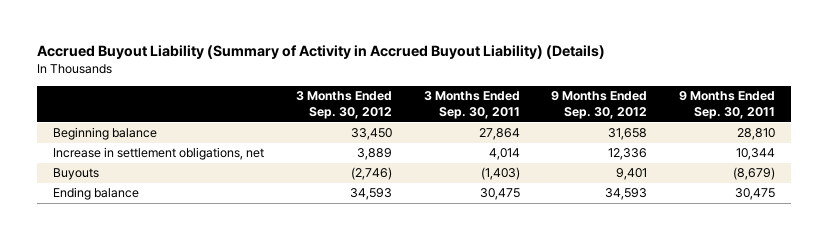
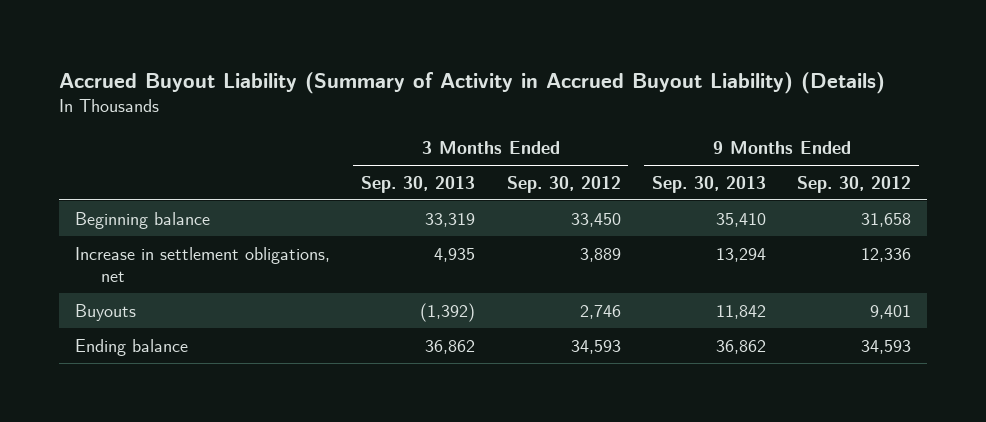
- | 3 Months Ended Sep. 30, 2012 | 3 Months Ended Sep. 30, 2011 | 9 Months Ended Sep. 30, 2012 | 9 Months Ended Sep. 30, 2011
+ | 3 Months Ended Sep. 30, 2013 | 3 Months Ended Sep. 30, 2012 | 9 Months Ended Sep. 30, 2013 | 9 Months Ended Sep. 30, 2012
- Buyouts | (2,746) | (1,403) | 9,401 | (8,679)
+ Buyouts | (1,392) | 2,746 | 11,842 | 9,401

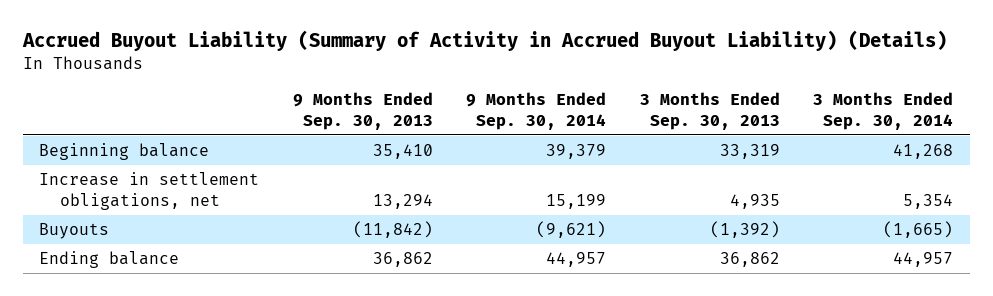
- | 3 Months Ended Sep. 30, 2013 | 3 Months Ended Sep. 30, 2012 | 9 Months Ended Sep. 30, 2013 | 9 Months Ended Sep. 30, 2012
+ | 9 Months Ended Sep. 30, 2013 | 9 Months Ended Sep. 30, 2014 | 3 Months Ended Sep. 30, 2013 | 3 Months Ended Sep. 30, 2014
- Buyouts | (1,392) | 2,746 | 11,842 | 9,401
+ Buyouts | (11,842) | (9,621) | (1,392) | (1,665)

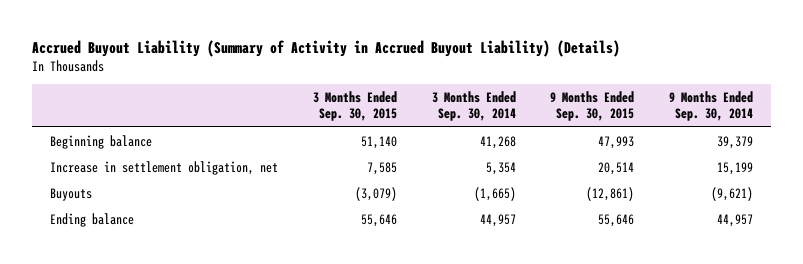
- | 9 Months Ended Sep. 30, 2013 | 9 Months Ended Sep. 30, 2014 | 3 Months Ended Sep. 30, 2013 | 3 Months Ended Sep. 30, 2014
+ | 3 Months Ended Sep. 30, 2015 | 3 Months Ended Sep. 30, 2014 | 9 Months Ended Sep. 30, 2015 | 9 Months Ended Sep. 30, 2014
- Increase in settlement obligations, net | 13,294 | 15,199 | 4,935 | 5,354
+ Increase in settlement obligation, net | 7,585 | 5,354 | 20,514 | 15,199

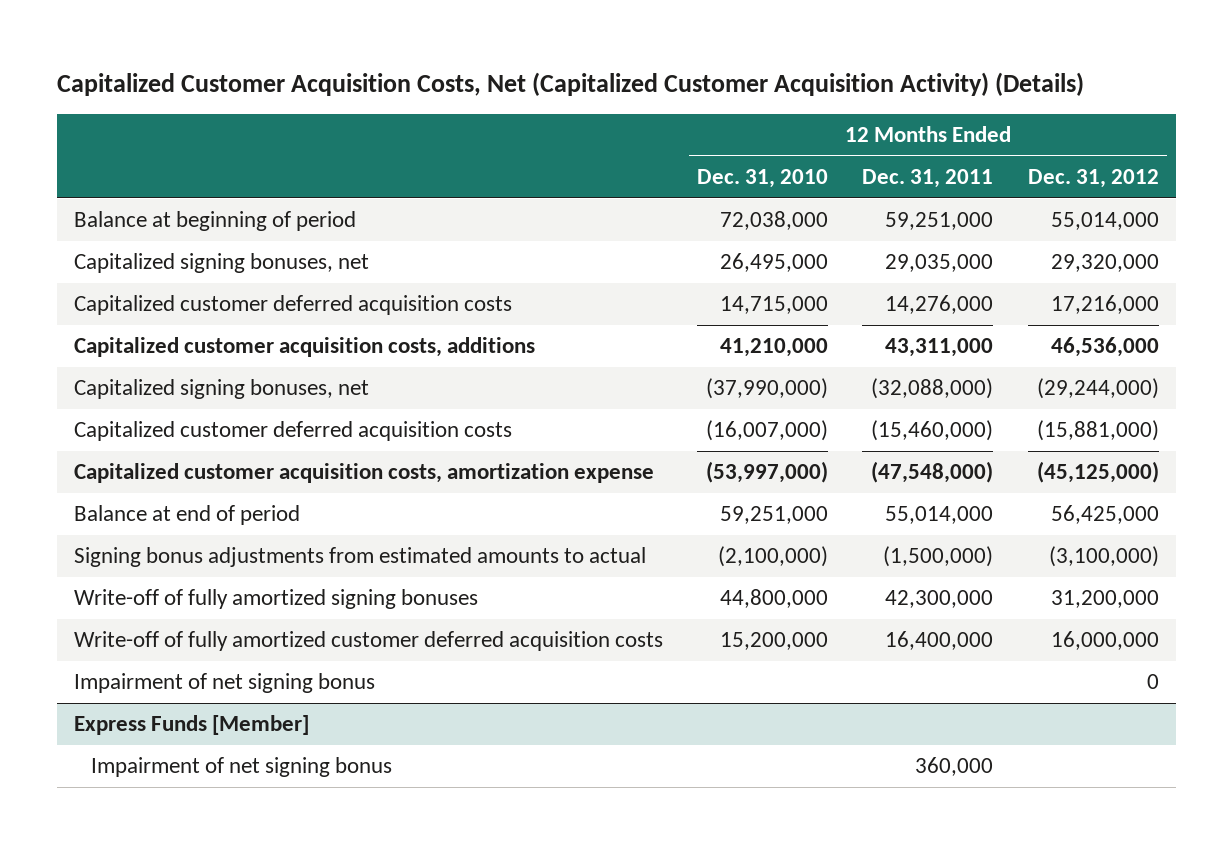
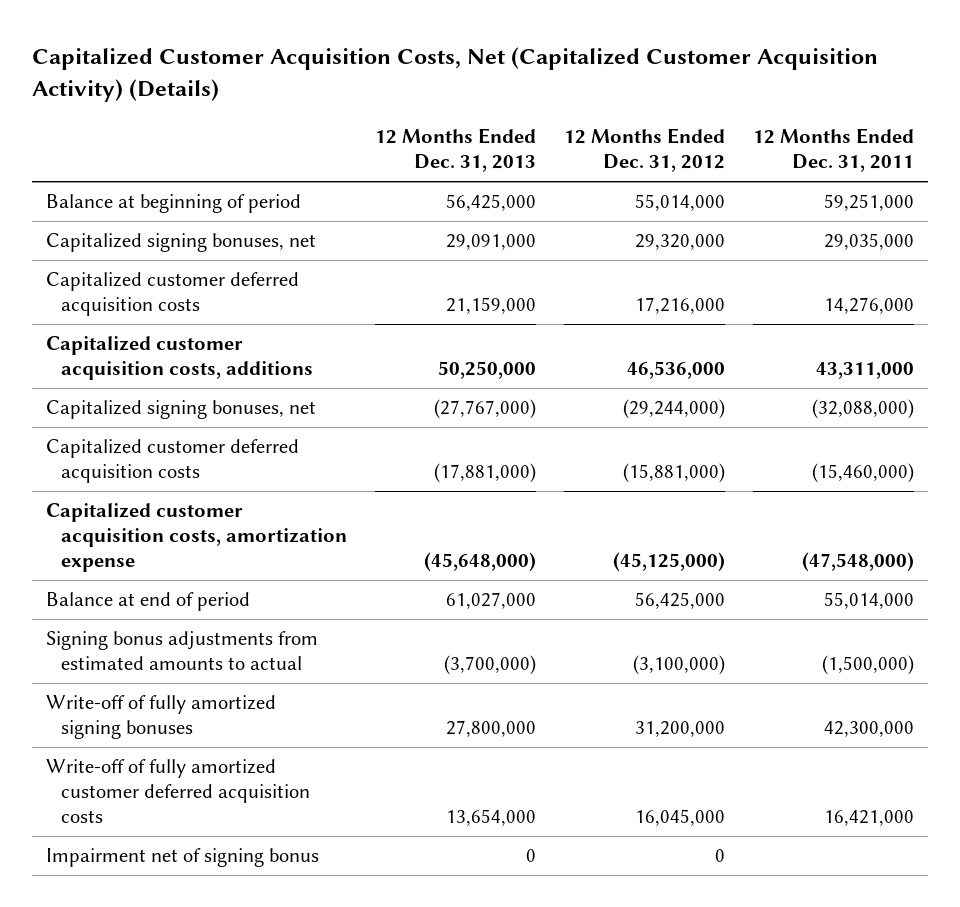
- | 12 Months Ended Dec. 31, 2010 | 12 Months Ended Dec. 31, 2011 | 12 Months Ended Dec. 31, 2012
+ | 12 Months Ended Dec. 31, 2013 | 12 Months Ended Dec. 31, 2012 | 12 Months Ended Dec. 31, 2011
- Write-off of fully amortized customer deferred acquisition costs | 15,200,000 | 16,400,000 | 16,000,000
- Impairment of net signing bonus | | | 0
- Express Funds [Member]
- Impairment of net signing bonus | | 360,000 |
+ Write-off of fully amortized customer deferred acquisition costs | 13,654,000 | 16,045,000 | 16,421,000
+ Impairment net of signing bonus | 0 | 0 |

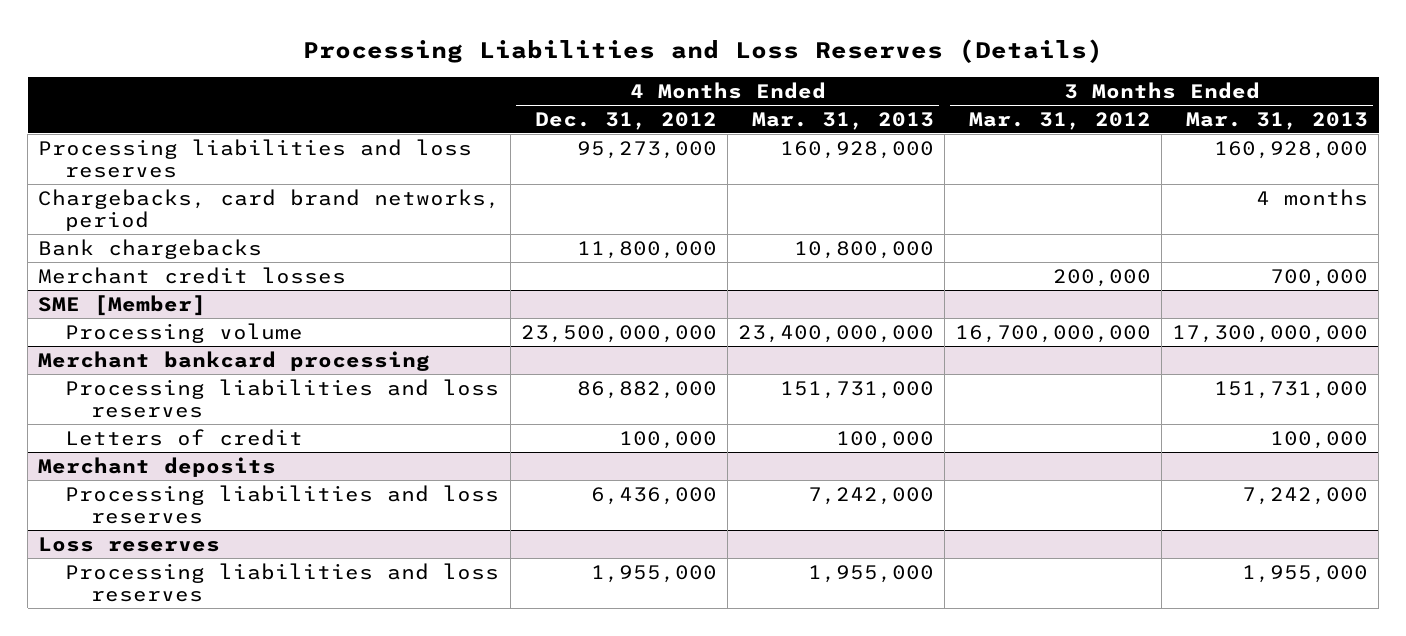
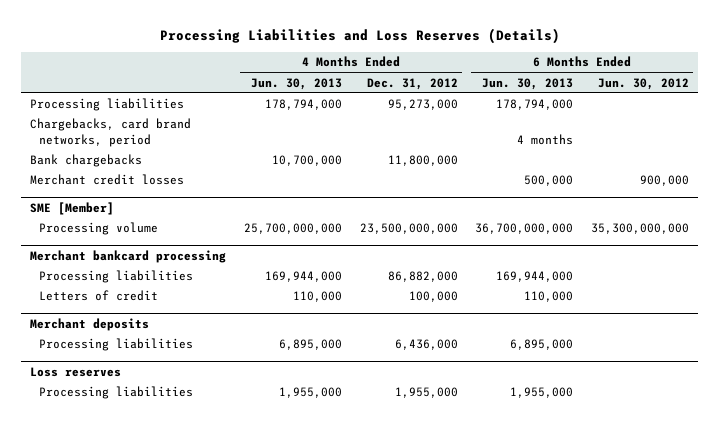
- | 4 Months Ended Dec. 31, 2012 | 4 Months Ended Mar. 31, 2013 | 3 Months Ended Mar. 31, 2012 | 3 Months Ended Mar. 31, 2013
+ | 4 Months Ended Jun. 30, 2013 | 4 Months Ended Dec. 31, 2012 | 6 Months Ended Jun. 30, 2013 | 6 Months Ended Jun. 30, 2012
- Processing liabilities and loss reserves | 95,273,000 | 160,928,000 | | 160,928,000
+ Processing liabilities | 178,794,000 | 95,273,000 | 178,794,000 |
@ Merchant bankcard processing
- Processing liabilities and loss reserves | 86,882,000 | 151,731,000 | | 151,731,000
+ Processing liabilities | 169,944,000 | 86,882,000 | 169,944,000 |
@ Merchant deposits
- Processing liabilities and loss reserves | 6,436,000 | 7,242,000 | | 7,242,000
+ Processing liabilities | 6,895,000 | 6,436,000 | 6,895,000 |
@ Loss reserves
- Processing liabilities and loss reserves | 1,955,000 | 1,955,000 | | 1,955,000
+ Processing liabilities | 1,955,000 | 1,955,000 | 1,955,000 |

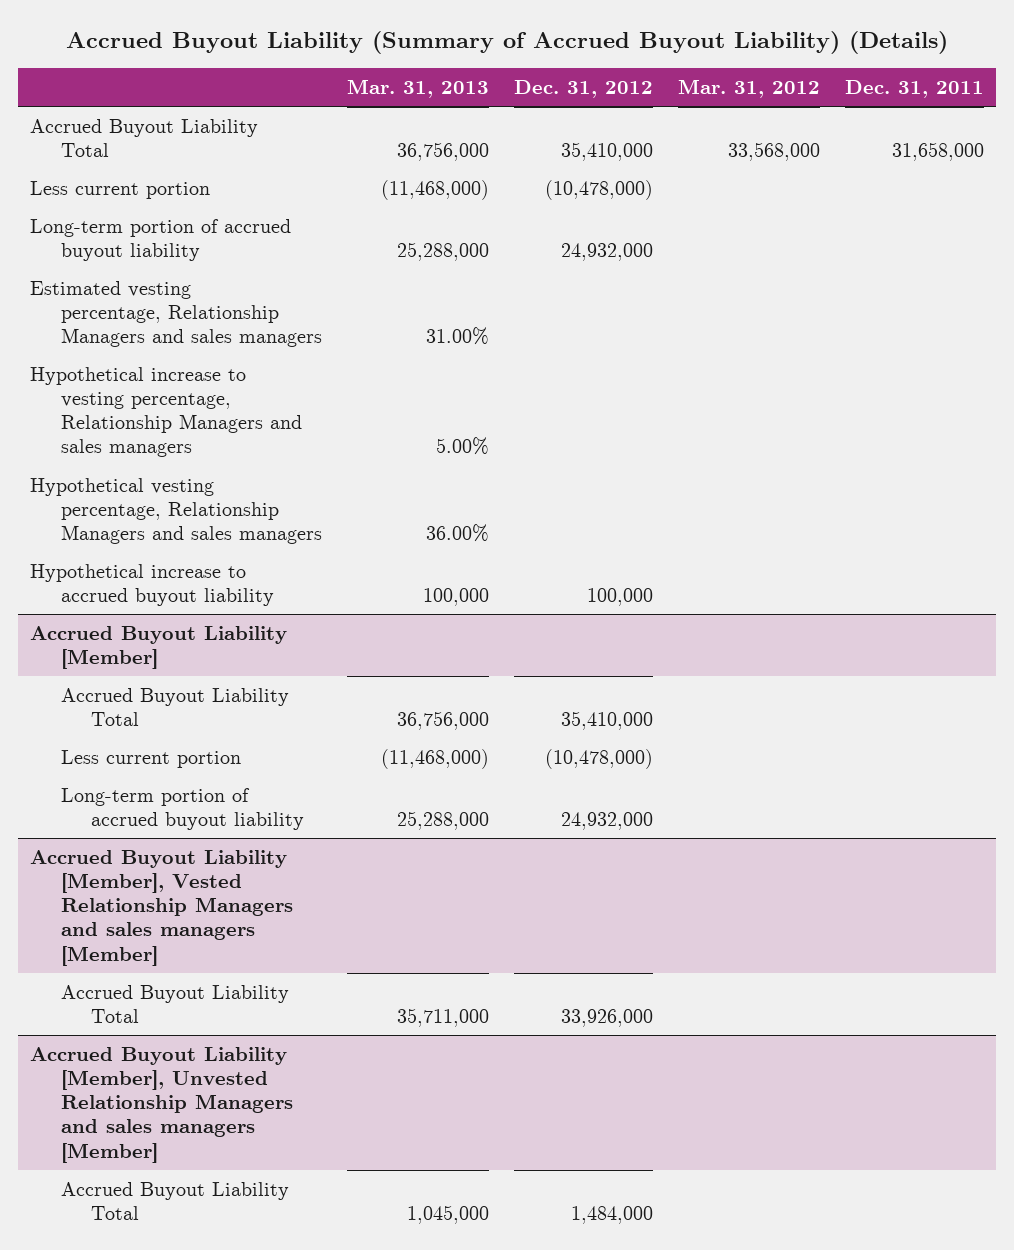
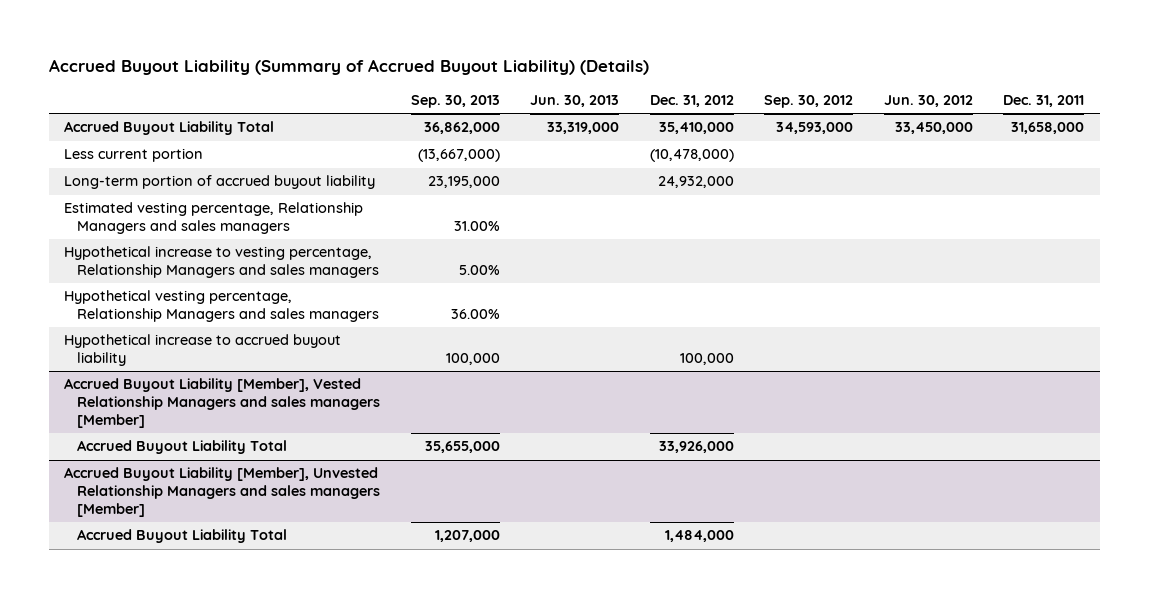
- | Mar. 31, 2013 | Dec. 31, 2012 | Mar. 31, 2012 | Dec. 31, 2011
+ | Sep. 30, 2013 | Jun. 30, 2013 | Dec. 31, 2012 | Sep. 30, 2012 | Jun. 30, 2012 | Dec. 31, 2011
- Accrued Buyout Liability [Member]
- Accrued Buyout Liability Total | 36,756,000 | 35,410,000 | |
- Less current portion | (11,468,000) | (10,478,000) | |
- Long-term portion of accrued buyout liability | 25,288,000 | 24,932,000 | |

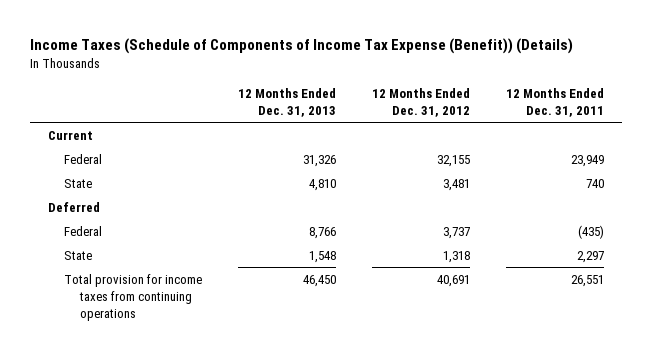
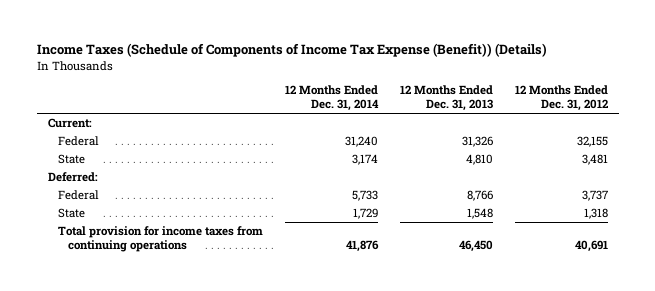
- | 12 Months Ended Dec. 31, 2013 | 12 Months Ended Dec. 31, 2012 | 12 Months Ended Dec. 31, 2011
+ | 12 Months Ended Dec. 31, 2014 | 12 Months Ended Dec. 31, 2013 | 12 Months Ended Dec. 31, 2012
- Current
+ Current:
- Deferred
+ Deferred:

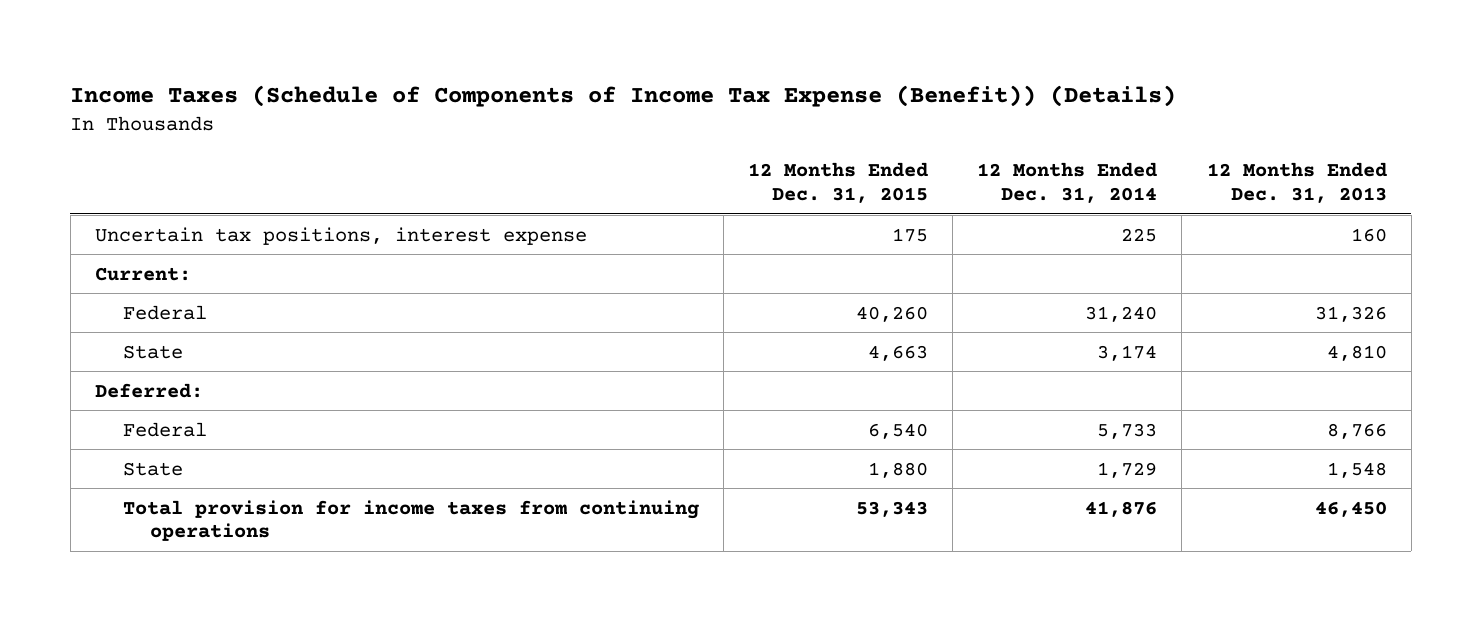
- | 12 Months Ended Dec. 31, 2014 | 12 Months Ended Dec. 31, 2013 | 12 Months Ended Dec. 31, 2012
+ | 12 Months Ended Dec. 31, 2015 | 12 Months Ended Dec. 31, 2014 | 12 Months Ended Dec. 31, 2013
+ Uncertain tax positions, interest expense | 175 | 225 | 160

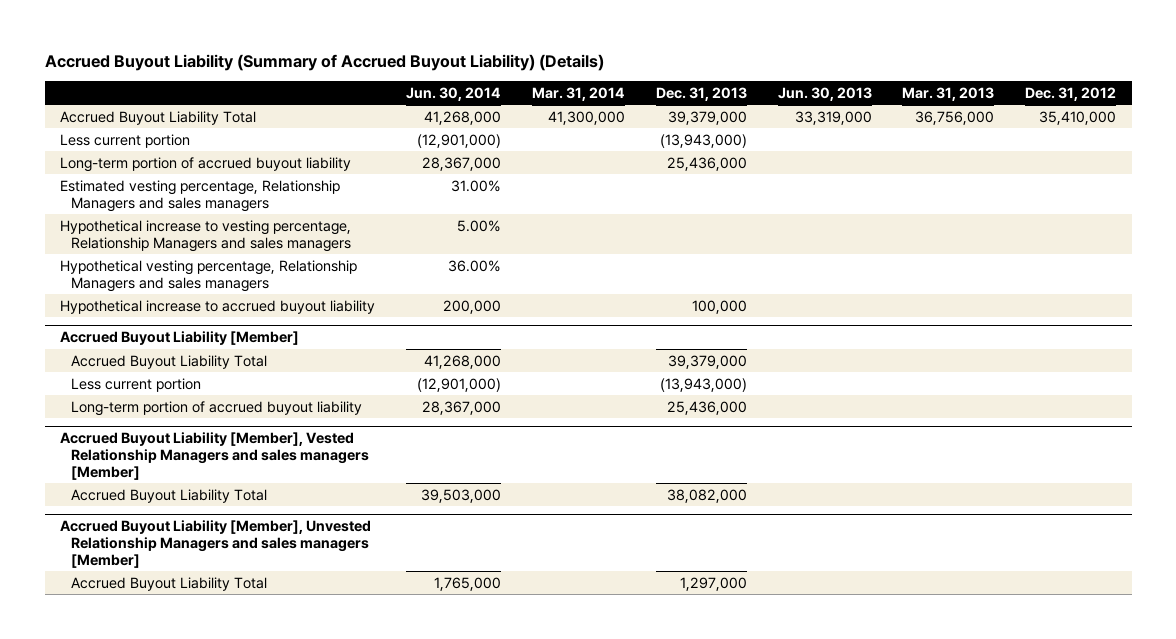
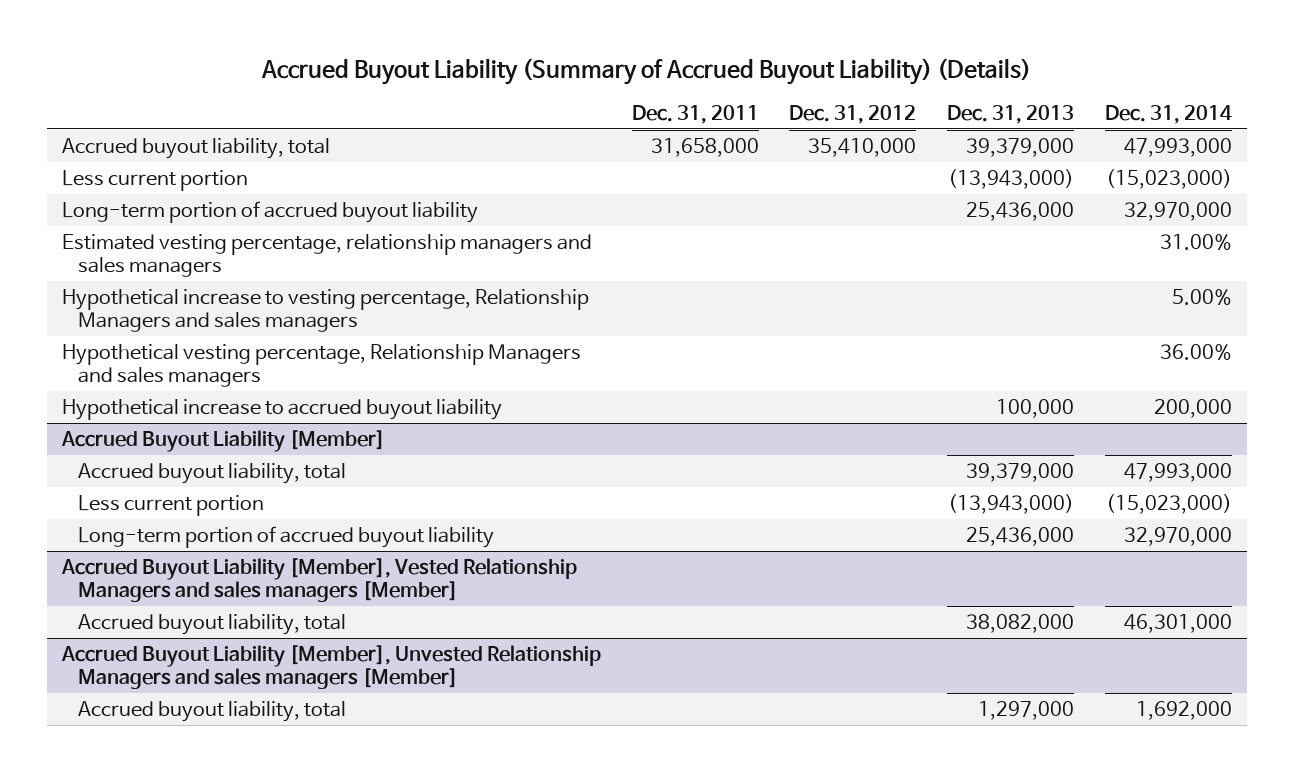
- | Jun. 30, 2014 | Mar. 31, 2014 | Dec. 31, 2013 | Jun. 30, 2013 | Mar. 31, 2013 | Dec. 31, 2012
+ | Dec. 31, 2011 | Dec. 31, 2012 | Dec. 31, 2013 | Dec. 31, 2014
- Accrued Buyout Liability Total | 41,268,000 | 41,300,000 | 39,379,000 | 33,319,000 | 36,756,000 | 35,410,000
+ Accrued buyout liability, total | 31,658,000 | 35,410,000 | 39,379,000 | 47,993,000
- Estimated vesting percentage, Relationship Managers and sales managers | 31.00% | | | | |
+ Estimated vesting percentage, relationship managers and sales managers | | | | 31.00%
@ Accrued Buyout Liability [Member]
- Accrued Buyout Liability Total | 41,268,000 | | 39,379,000 | | |
+ Accrued buyout liability, total | | | 39,379,000 | 47,993,000
@ Accrued Buyout Liability [Member], Vested Relationship Managers and sales managers [Member]
- Accrued Buyout Liability Total | 39,503,000 | | 38,082,000 | | |
+ Accrued buyout liability, total | | | 38,082,000 | 46,301,000
@ Accrued Buyout Liability [Member], Unvested Relationship Managers and sales managers [Member]
- Accrued Buyout Liability Total | 1,765,000 | | 1,297,000 | | |
+ Accrued buyout liability, total | | | 1,297,000 | 1,692,000

